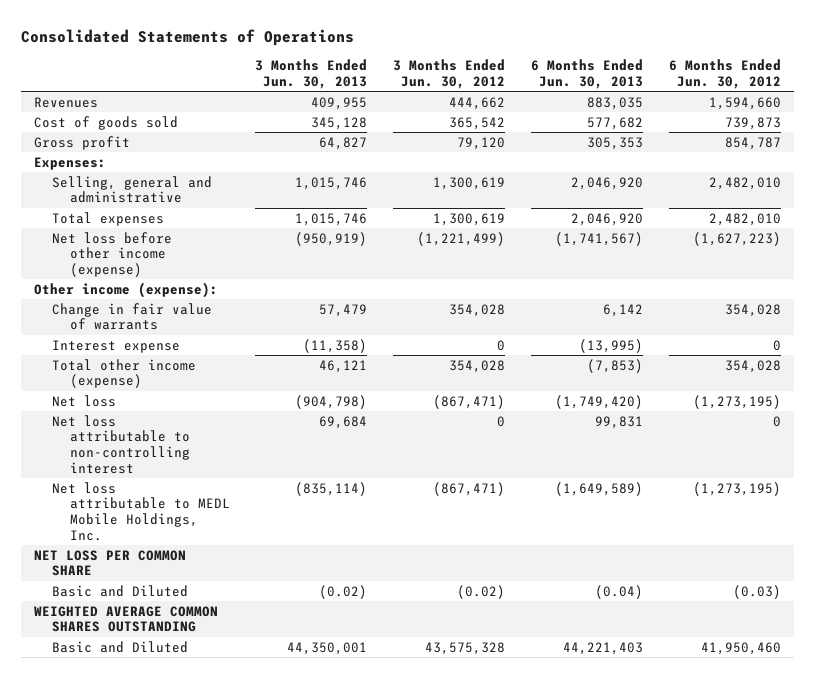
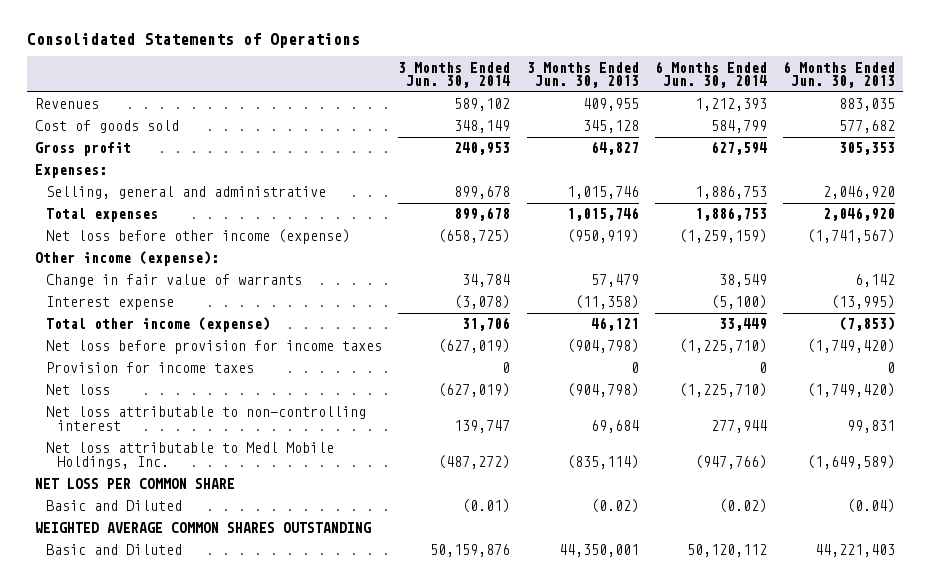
- | 3 Months Ended Jun. 30, 2013 | 3 Months Ended Jun. 30, 2012 | 6 Months Ended Jun. 30, 2013 | 6 Months Ended Jun. 30, 2012
+ | 3 Months Ended Jun. 30, 2014 | 3 Months Ended Jun. 30, 2013 | 6 Months Ended Jun. 30, 2014 | 6 Months Ended Jun. 30, 2013
+ Net loss before provision for income taxes | (627,019) | (904,798) | (1,225,710) | (1,749,420)
+ Provision for income taxes | 0 | 0 | 0 | 0
- Net loss attributable to MEDL Mobile Holdings, Inc. | (835,114) | (867,471) | (1,649,589) | (1,273,195)
+ Net loss attributable to Medl Mobile Holdings, Inc. | (487,272) | (835,114) | (947,766) | (1,649,589)

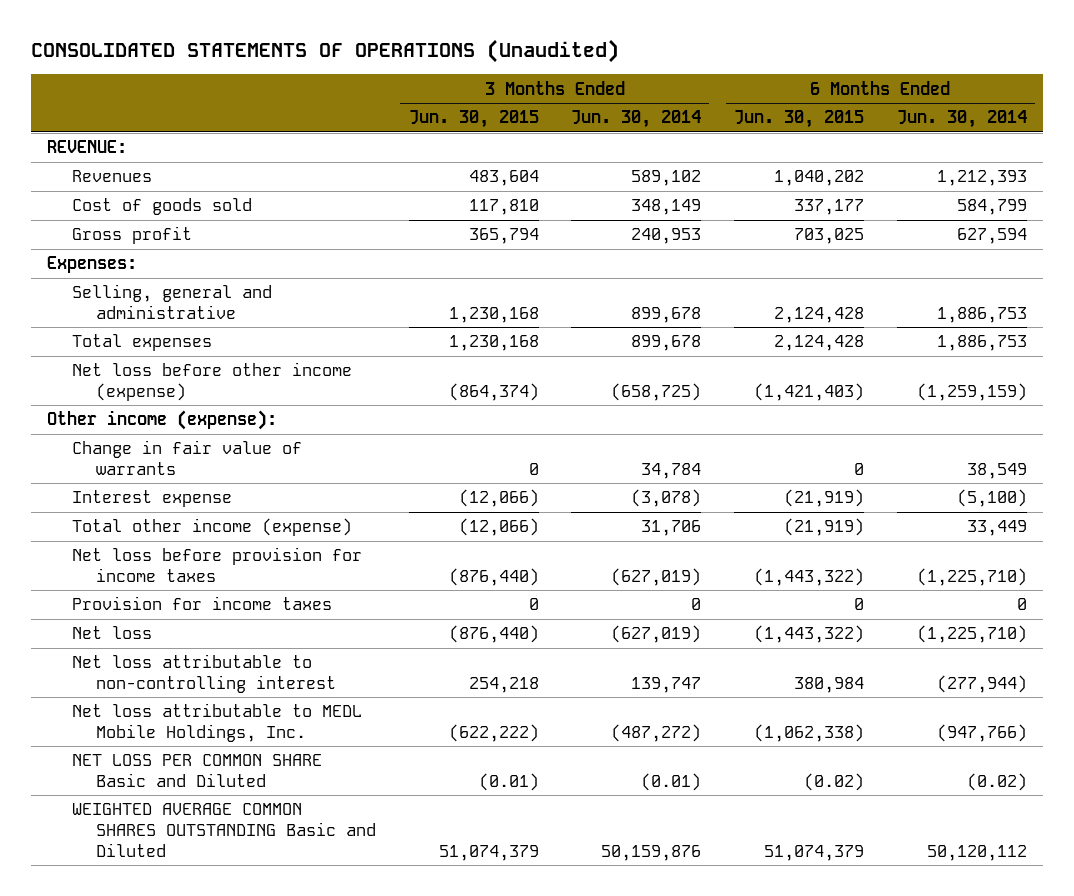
- Consolidated Statements of Operations
+ CONSOLIDATED STATEMENTS OF OPERATIONS (Unaudited)
- | 3 Months Ended Jun. 30, 2014 | 3 Months Ended Jun. 30, 2013 | 6 Months Ended Jun. 30, 2014 | 6 Months Ended Jun. 30, 2013
+ | 3 Months Ended Jun. 30, 2015 | 3 Months Ended Jun. 30, 2014 | 6 Months Ended Jun. 30, 2015 | 6 Months Ended Jun. 30, 2014
+ REVENUE:
- Net loss attributable to non-controlling interest | 139,747 | 69,684 | 277,944 | 99,831
- Net loss attributable to Medl Mobile Holdings, Inc. | (487,272) | (835,114) | (947,766) | (1,649,589)
- NET LOSS PER COMMON SHARE
- Basic and Diluted | (0.01) | (0.02) | (0.02) | (0.04)
- WEIGHTED AVERAGE COMMON SHARES OUTSTANDING
- Basic and Diluted | 50,159,876 | 44,350,001 | 50,120,112 | 44,221,403
+ Net loss attributable to non-controlling interest | 254,218 | 139,747 | 380,984 | (277,944)
+ Net loss attributable to MEDL Mobile Holdings, Inc. | (622,222) | (487,272) | (1,062,338) | (947,766)
+ NET LOSS PER COMMON SHARE Basic and Diluted | (0.01) | (0.01) | (0.02) | (0.02)
+ WEIGHTED AVERAGE COMMON SHARES OUTSTANDING Basic and Diluted | 51,074,379 | 50,159,876 | 51,074,379 | 50,120,112

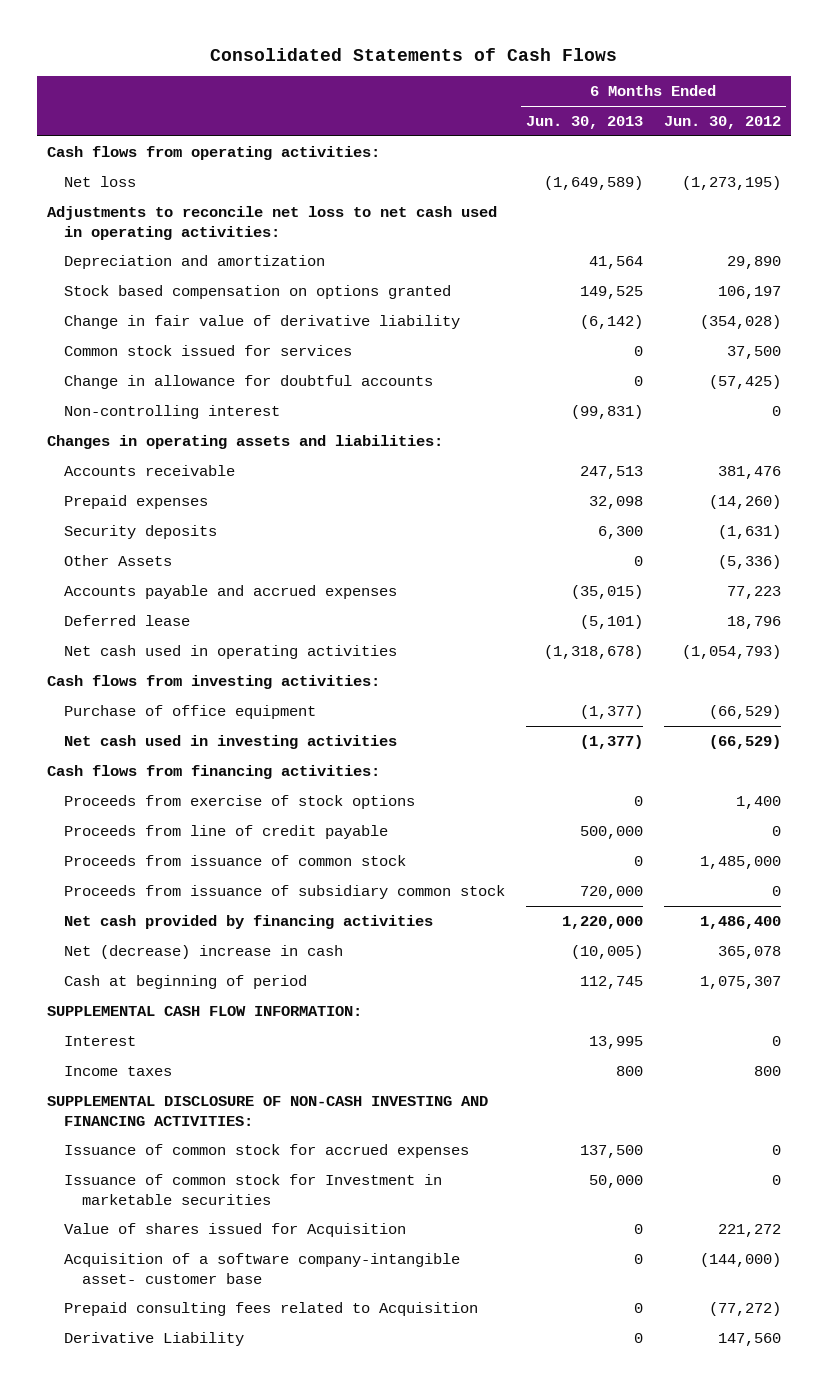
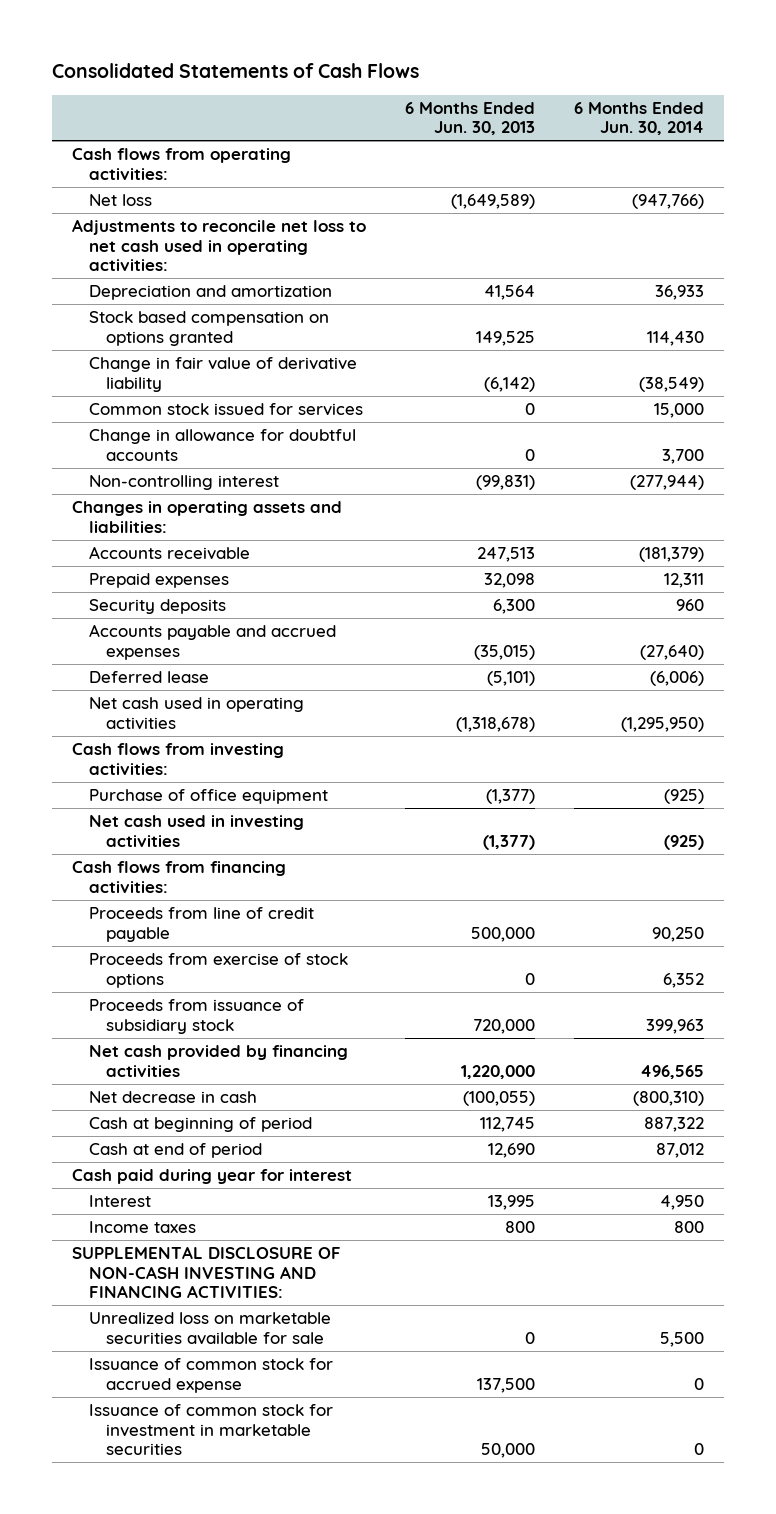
- | 6 Months Ended Jun. 30, 2013 | 6 Months Ended Jun. 30, 2012
+ | 6 Months Ended Jun. 30, 2013 | 6 Months Ended Jun. 30, 2014
- Other Assets | 0 | (5,336)
- Proceeds from issuance of common stock | 0 | 1,485,000
- Proceeds from issuance of subsidiary common stock | 720,000 | 0
moved down: Proceeds from exercise of stock options | 0 | 6,352
+ Proceeds from issuance of subsidiary stock | 720,000 | 399,963
- Net (decrease) increase in cash | (10,005) | 365,078
+ Net decrease in cash | (100,055) | (800,310)
- SUPPLEMENTAL CASH FLOW INFORMATION:
+ Cash at end of period | 12,690 | 87,012
+ Cash paid during year for interest
- Issuance of common stock for accrued expenses | 137,500 | 0
- Issuance of common stock for Investment in marketable securities | 50,000 | 0
- Value of shares issued for Acquisition | 0 | 221,272
- Acquisition of a software company-intangible asset- customer base | 0 | (144,000)
- Prepaid consulting fees related to Acquisition | 0 | (77,272)
- Derivative Liability | 0 | 147,560
+ Unrealized loss on marketable securities available for sale | 0 | 5,500
+ Issuance of common stock for accrued expense | 137,500 | 0
+ Issuance of common stock for investment in marketable securities | 50,000 | 0

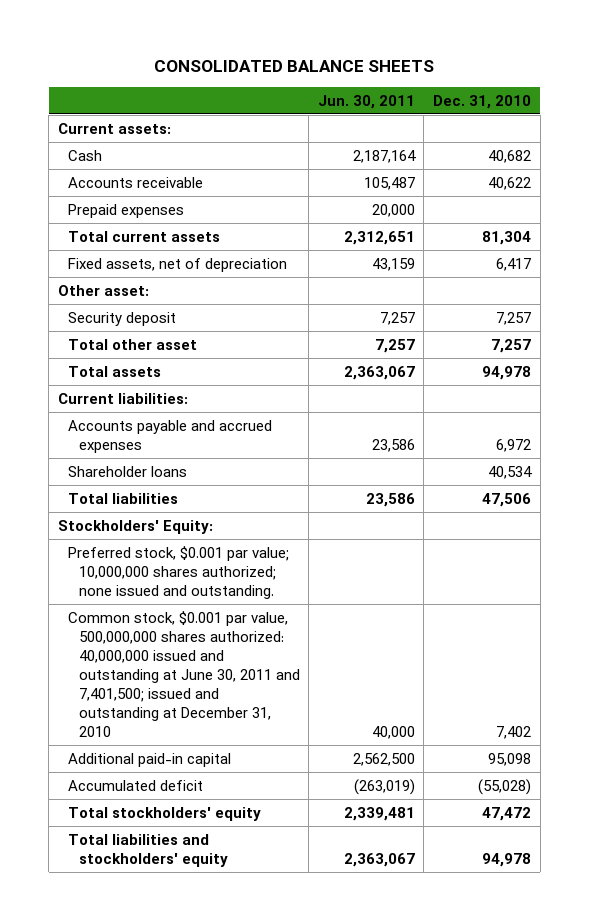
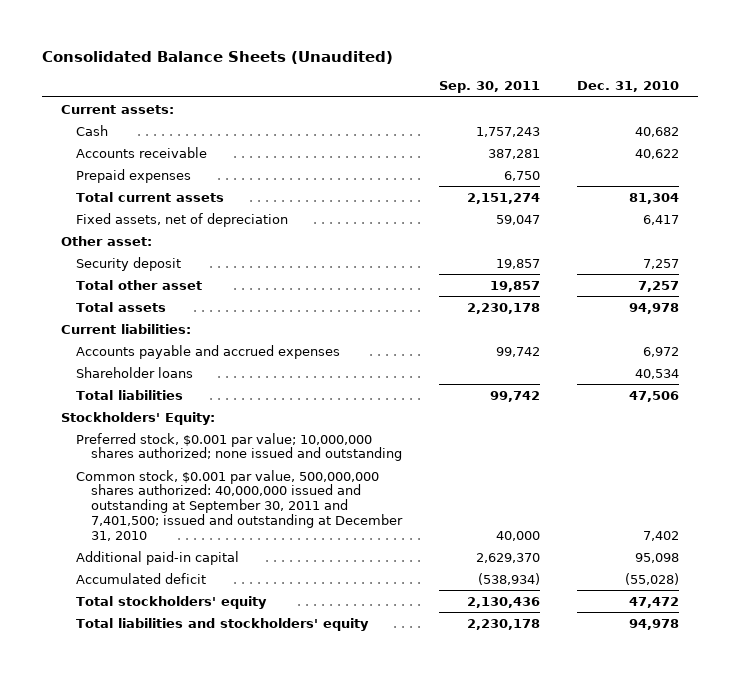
- CONSOLIDATED BALANCE SHEETS
+ Consolidated Balance Sheets (Unaudited)
- | Jun. 30, 2011 | Dec. 31, 2010
+ | Sep. 30, 2011 | Dec. 31, 2010
- Preferred stock, $0.001 par value; 10,000,000 shares authorized; none issued and outstanding.
- Common stock, $0.001 par value, 500,000,000 shares authorized: 40,000,000 issued and outstanding at June 30, 2011 and 7,401,500; issued and outstanding at December 31, 2010 | 40,000 | 7,402
+ Preferred stock, $0.001 par value; 10,000,000 shares authorized; none issued and outstanding
+ Common stock, $0.001 par value, 500,000,000 shares authorized: 40,000,000 issued and outstanding at September 30, 2011 and 7,401,500; issued and outstanding at December 31, 2010 | 40,000 | 7,402

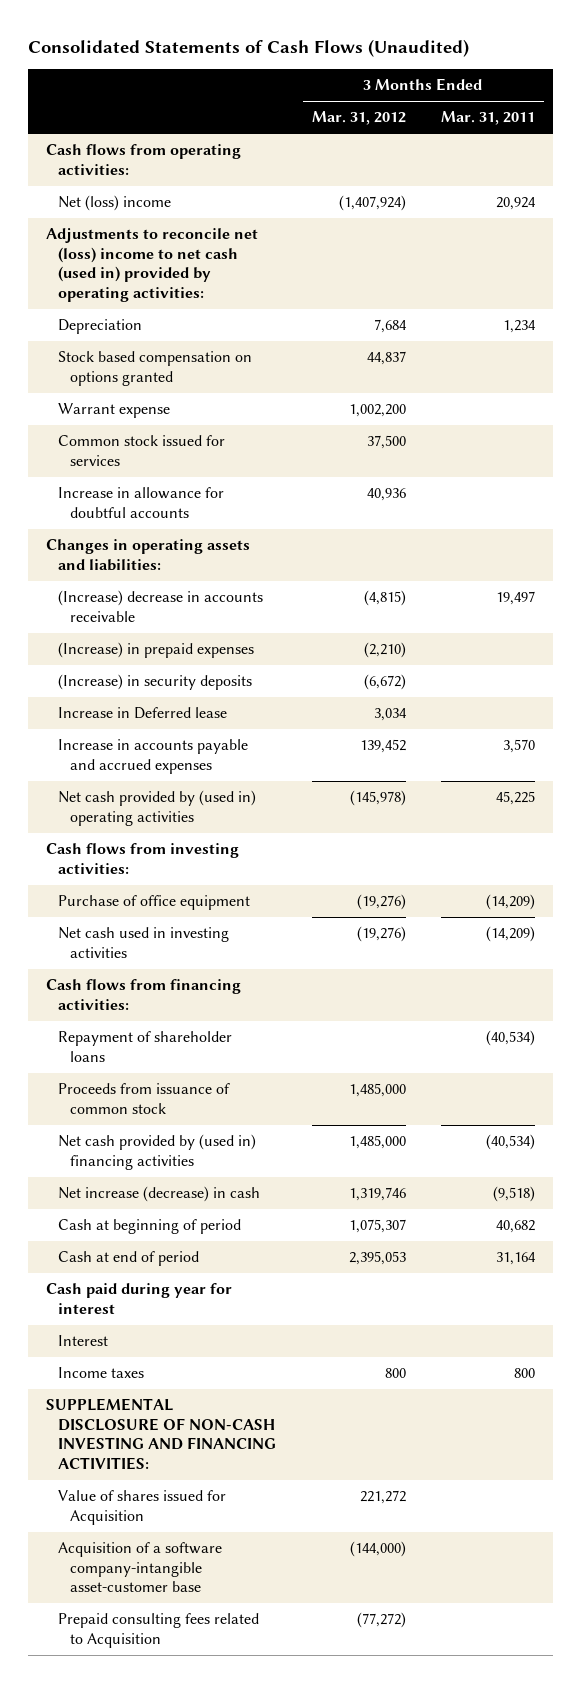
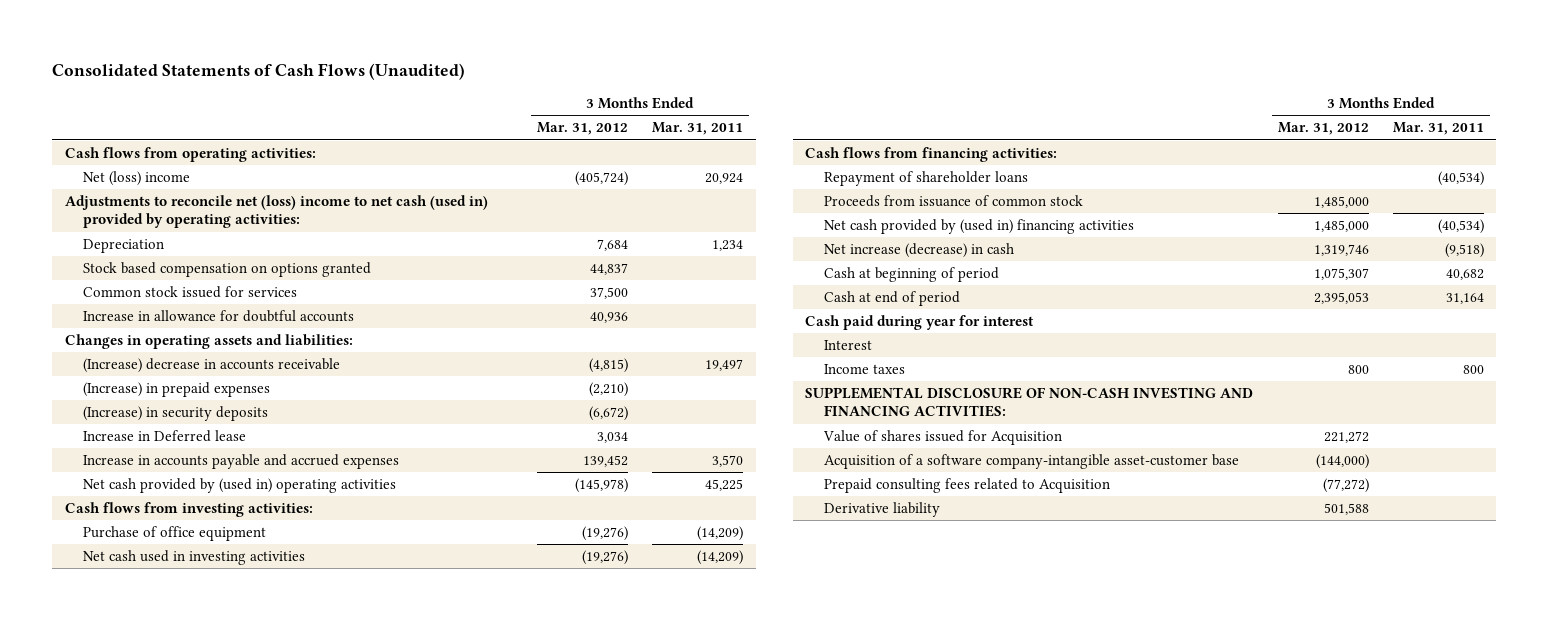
- Net (loss) income | (1,407,924) | 20,924
+ Net (loss) income | (405,724) | 20,924
- Warrant expense | 1,002,200 |
+ Derivative liability | 501,588 |

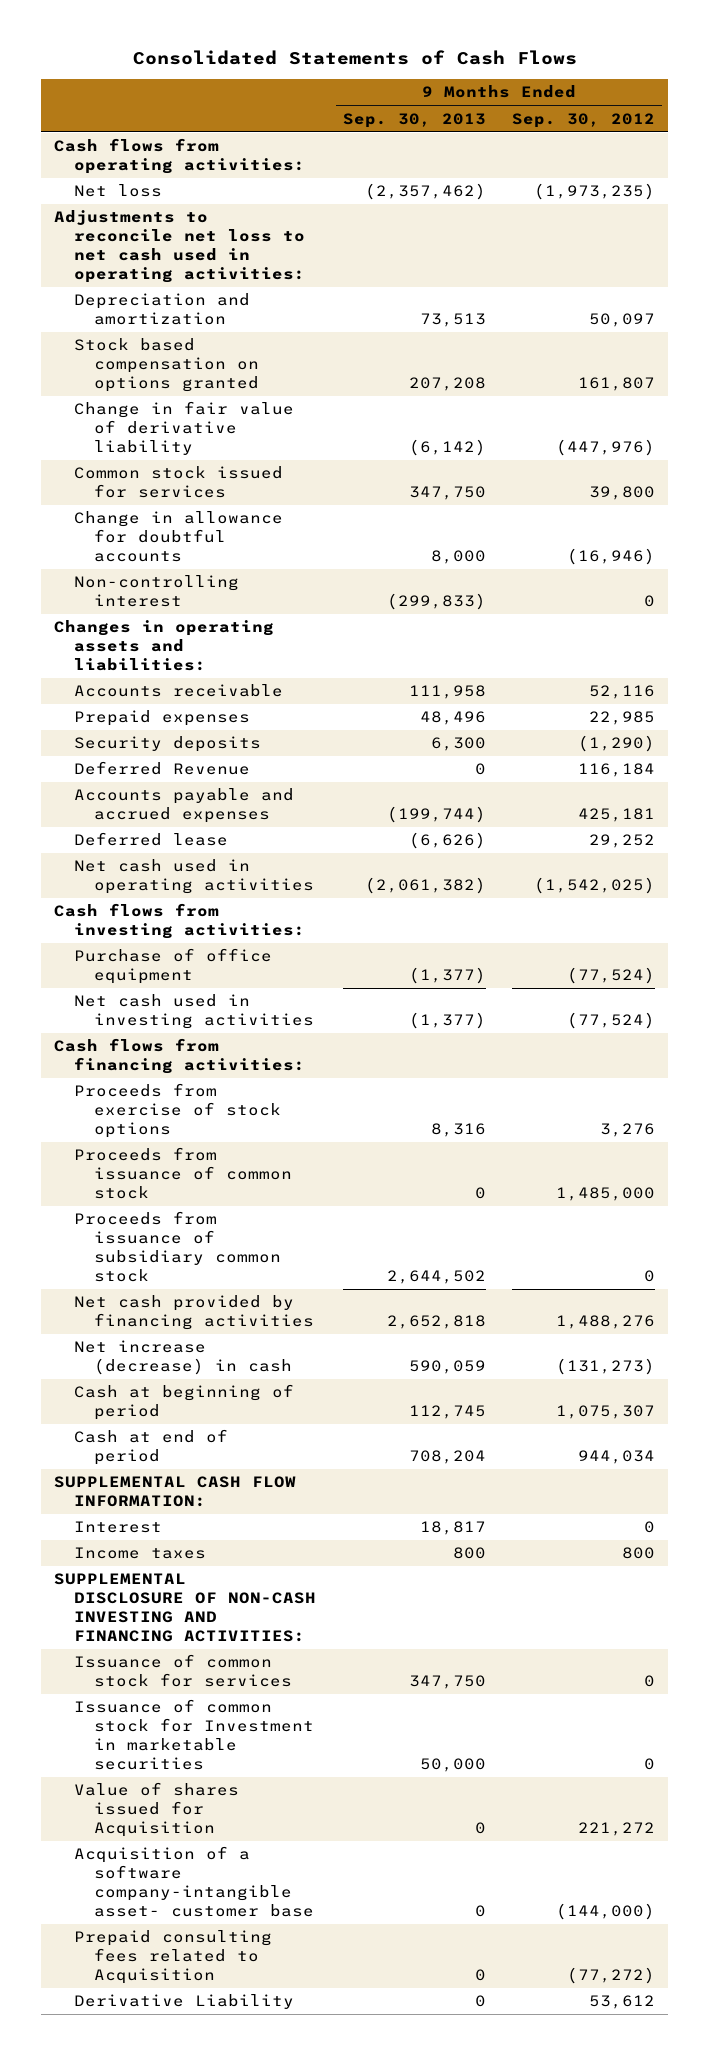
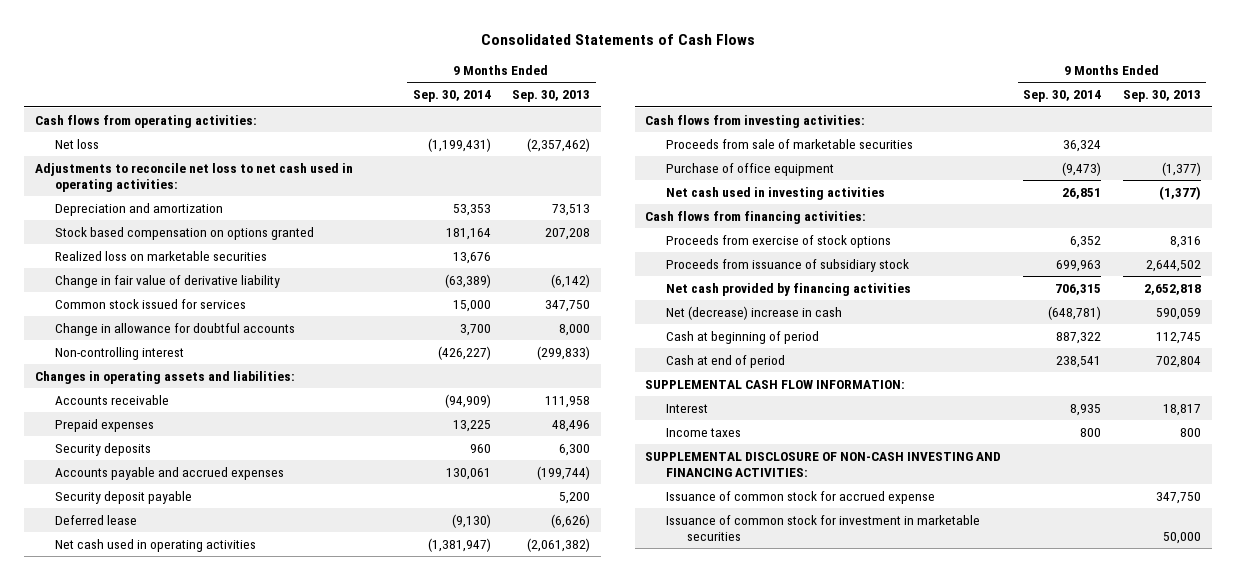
- | 9 Months Ended Sep. 30, 2013 | 9 Months Ended Sep. 30, 2012
+ | 9 Months Ended Sep. 30, 2014 | 9 Months Ended Sep. 30, 2013
+ Realized loss on marketable securities | 13,676 |
- Deferred Revenue | 0 | 116,184
+ Security deposit payable | | 5,200
+ Proceeds from sale of marketable securities | 36,324 |
- Proceeds from issuance of common stock | 0 | 1,485,000
- Proceeds from issuance of subsidiary common stock | 2,644,502 | 0
+ Proceeds from issuance of subsidiary stock | 699,963 | 2,644,502
- Net increase (decrease) in cash | 590,059 | (131,273)
+ Net (decrease) increase in cash | (648,781) | 590,059
- Cash at end of period | 708,204 | 944,034
+ Cash at end of period | 238,541 | 702,804
- Issuance of common stock for services | 347,750 | 0
- Issuance of common stock for Investment in marketable securities | 50,000 | 0
- Value of shares issued for Acquisition | 0 | 221,272
- Acquisition of a software company-intangible asset- customer base | 0 | (144,000)
- Prepaid consulting fees related to Acquisition | 0 | (77,272)
- Derivative Liability | 0 | 53,612
+ Issuance of common stock for accrued expense | | 347,750
+ Issuance of common stock for investment in marketable securities | | 50,000

